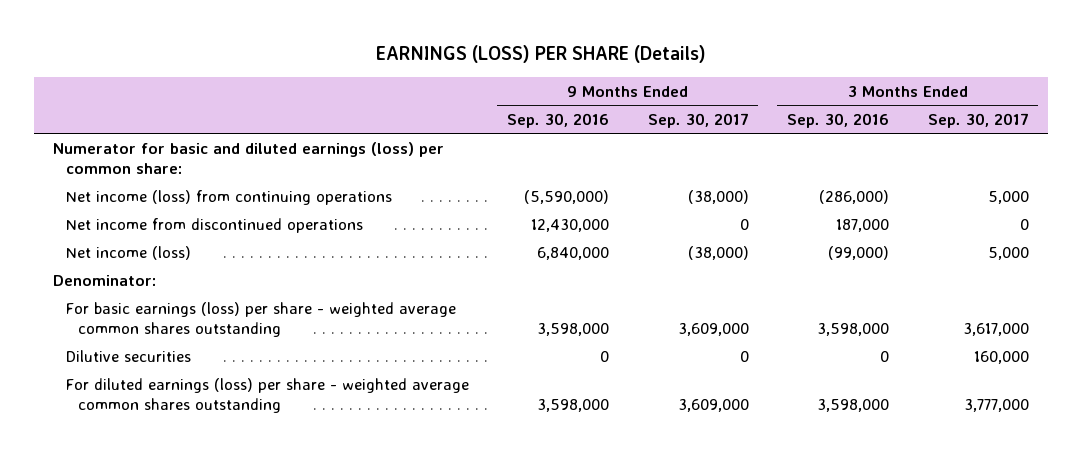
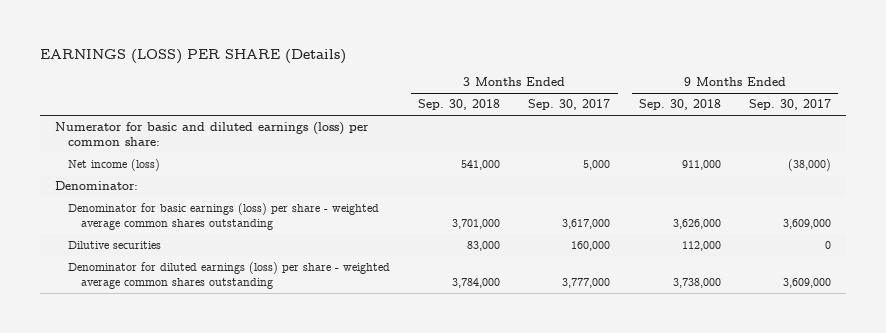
- | 9 Months Ended Sep. 30, 2016 | 9 Months Ended Sep. 30, 2017 | 3 Months Ended Sep. 30, 2016 | 3 Months Ended Sep. 30, 2017
+ | 3 Months Ended Sep. 30, 2018 | 3 Months Ended Sep. 30, 2017 | 9 Months Ended Sep. 30, 2018 | 9 Months Ended Sep. 30, 2017
- Net income (loss) from continuing operations | (5,590,000) | (38,000) | (286,000) | 5,000
- Net income from discontinued operations | 12,430,000 | 0 | 187,000 | 0
- For basic earnings (loss) per share - weighted average common shares outstanding | 3,598,000 | 3,609,000 | 3,598,000 | 3,617,000
+ Denominator for basic earnings (loss) per share - weighted average common shares outstanding | 3,701,000 | 3,617,000 | 3,626,000 | 3,609,000
- For diluted earnings (loss) per share - weighted average common shares outstanding | 3,598,000 | 3,609,000 | 3,598,000 | 3,777,000
+ Denominator for diluted earnings (loss) per share - weighted average common shares outstanding | 3,784,000 | 3,777,000 | 3,738,000 | 3,609,000

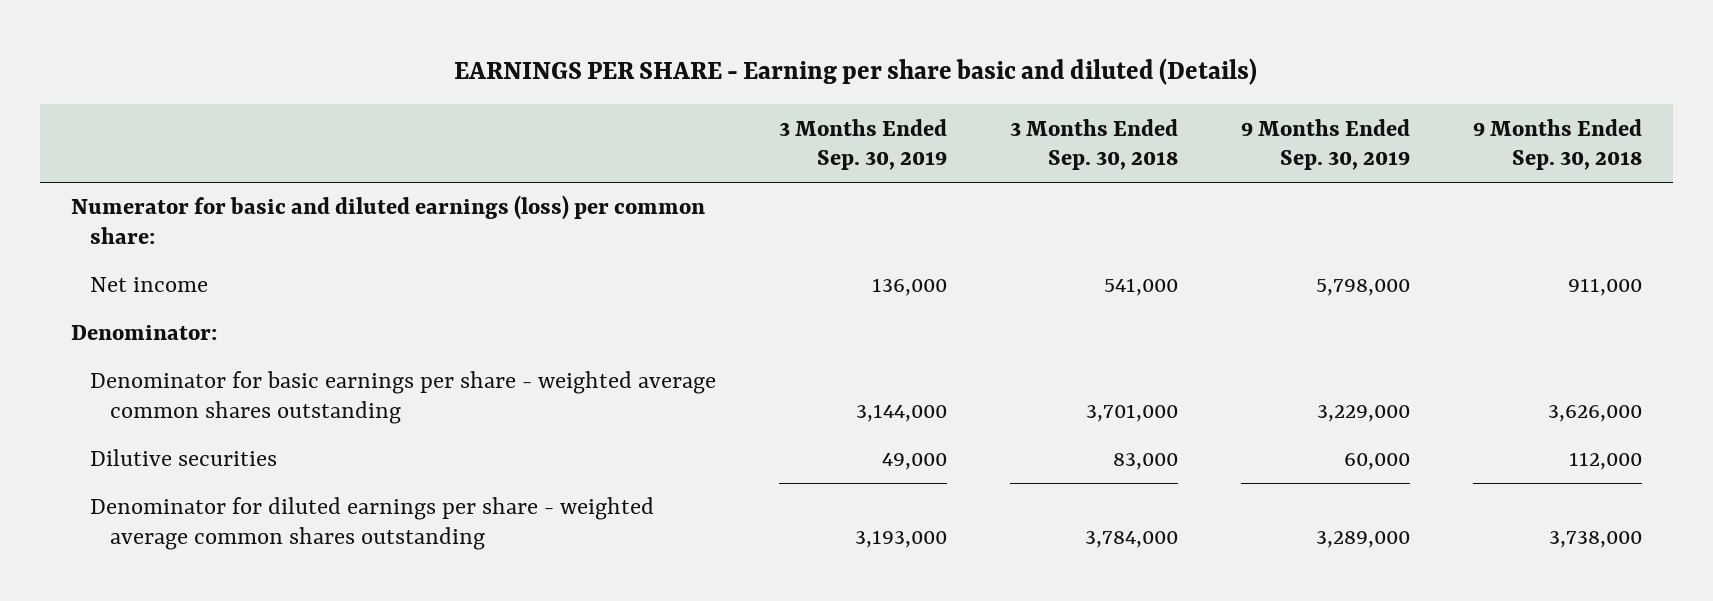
- EARNINGS (LOSS) PER SHARE (Details)
+ EARNINGS PER SHARE - Earning per share basic and diluted (Details)
- | 3 Months Ended Sep. 30, 2018 | 3 Months Ended Sep. 30, 2017 | 9 Months Ended Sep. 30, 2018 | 9 Months Ended Sep. 30, 2017
+ | 3 Months Ended Sep. 30, 2019 | 3 Months Ended Sep. 30, 2018 | 9 Months Ended Sep. 30, 2019 | 9 Months Ended Sep. 30, 2018
- Net income (loss) | 541,000 | 5,000 | 911,000 | (38,000)
+ Net income | 136,000 | 541,000 | 5,798,000 | 911,000
- Denominator for basic earnings (loss) per share - weighted average common shares outstanding | 3,701,000 | 3,617,000 | 3,626,000 | 3,609,000
+ Denominator for basic earnings per share - weighted average common shares outstanding | 3,144,000 | 3,701,000 | 3,229,000 | 3,626,000
- Denominator for diluted earnings (loss) per share - weighted average common shares outstanding | 3,784,000 | 3,777,000 | 3,738,000 | 3,609,000
+ Denominator for diluted earnings per share - weighted average common shares outstanding | 3,193,000 | 3,784,000 | 3,289,000 | 3,738,000

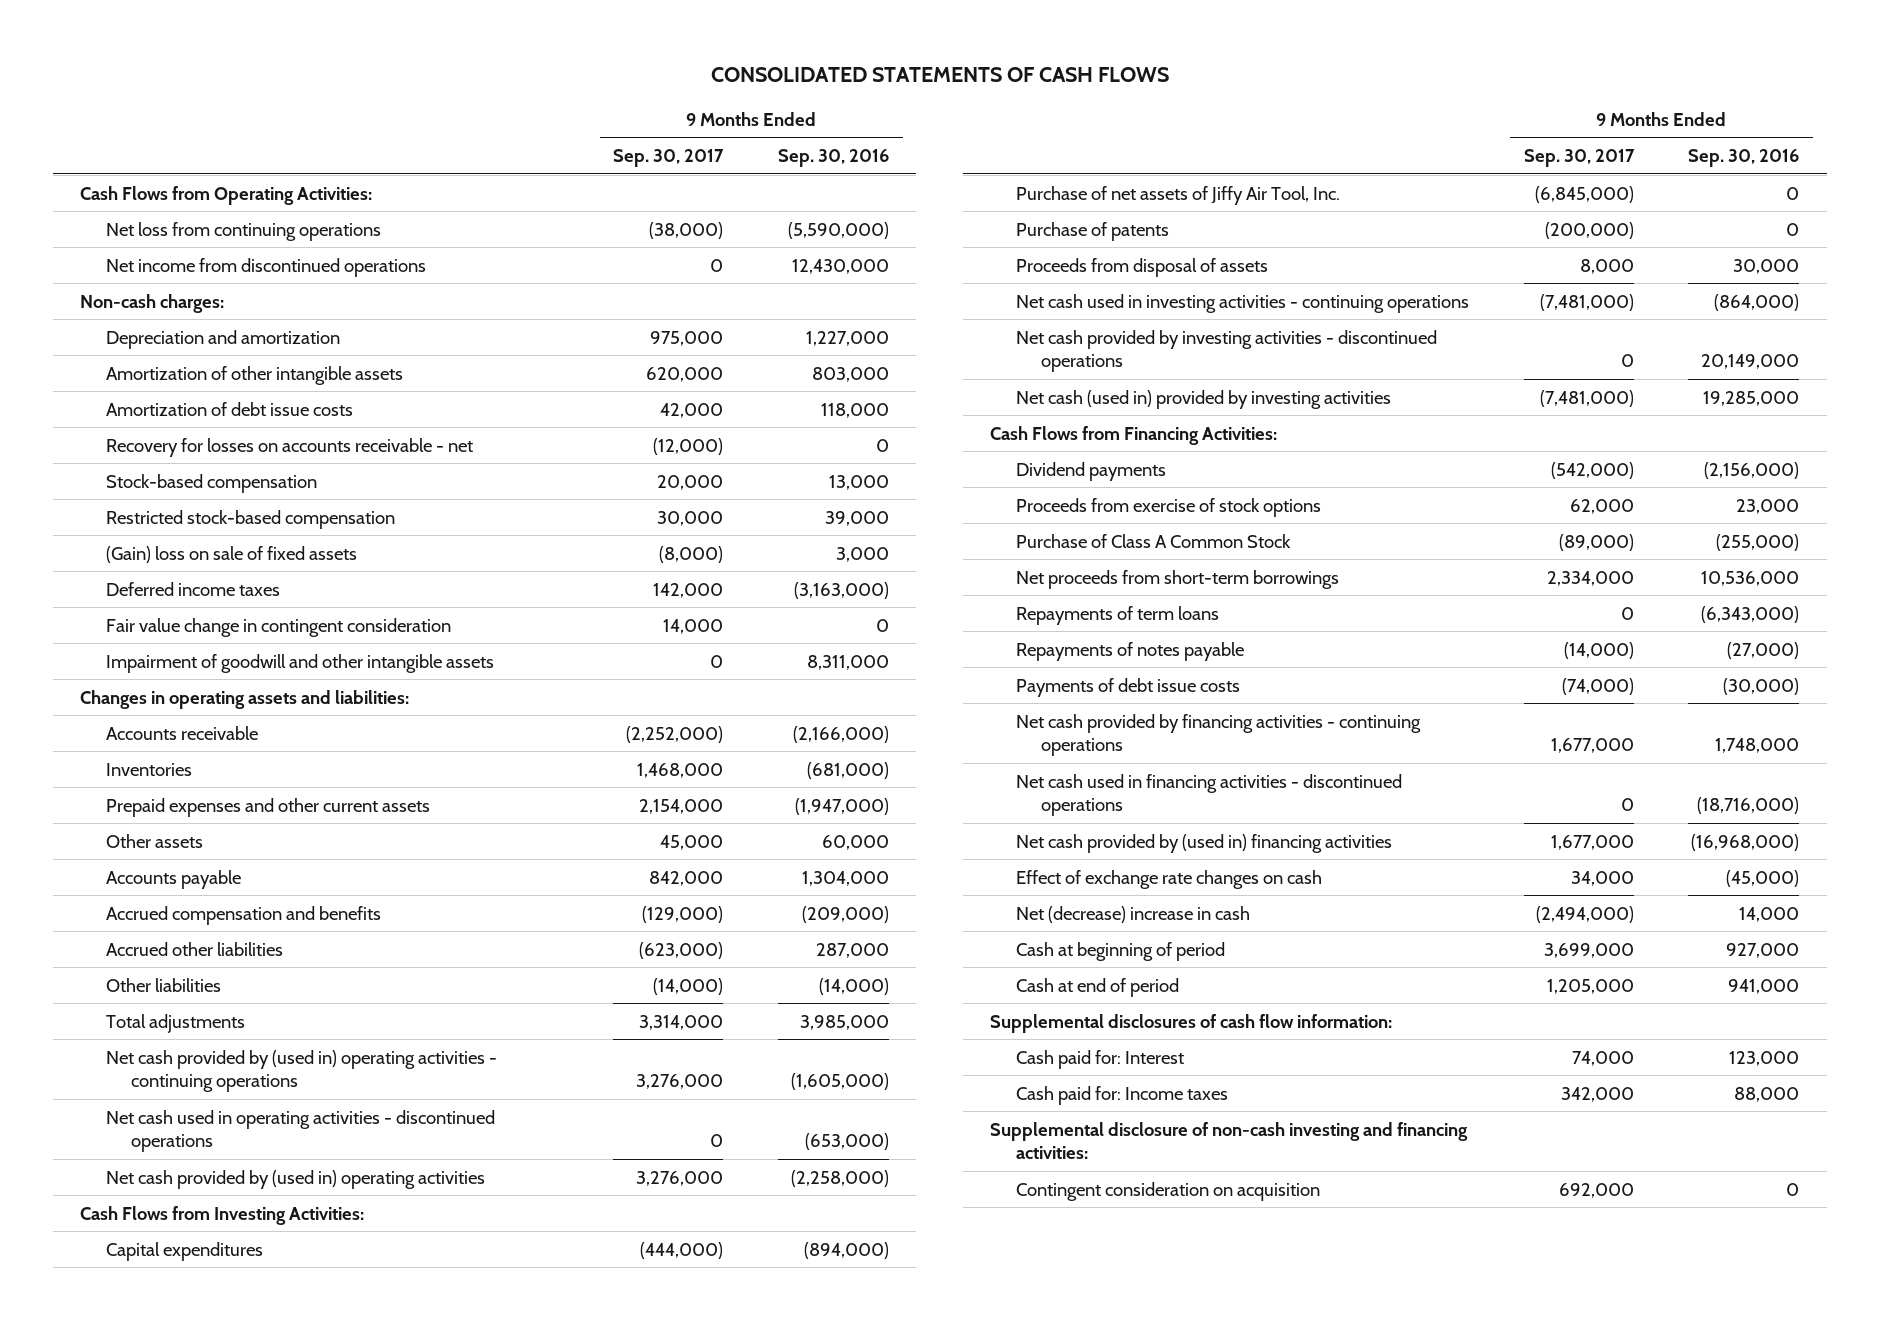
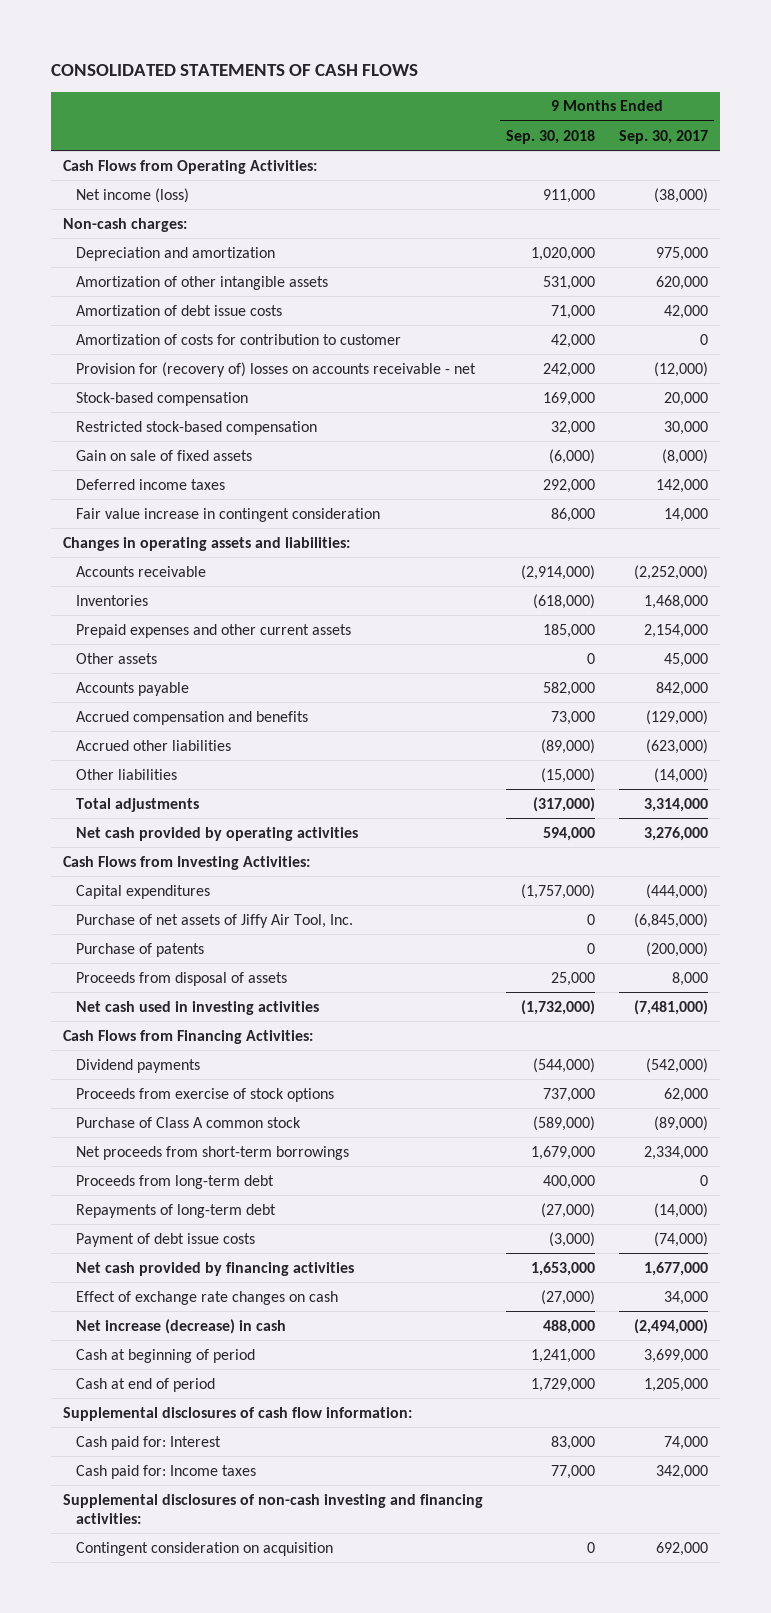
- | 9 Months Ended Sep. 30, 2017 | 9 Months Ended Sep. 30, 2016
+ | 9 Months Ended Sep. 30, 2018 | 9 Months Ended Sep. 30, 2017
- Net loss from continuing operations | (38,000) | (5,590,000)
- Net income from discontinued operations | 0 | 12,430,000
+ Net income (loss) | 911,000 | (38,000)
- Recovery for losses on accounts receivable - net | (12,000) | 0
+ Amortization of costs for contribution to customer | 42,000 | 0
+ Provision for (recovery of) losses on accounts receivable - net | 242,000 | (12,000)
- (Gain) loss on sale of fixed assets | (8,000) | 3,000
+ Gain on sale of fixed assets | (6,000) | (8,000)
- Fair value change in contingent consideration | 14,000 | 0
- Impairment of goodwill and other intangible assets | 0 | 8,311,000
+ Fair value increase in contingent consideration | 86,000 | 14,000
- Net cash provided by (used in) operating activities - continuing operations | 3,276,000 | (1,605,000)
- Net cash used in operating activities - discontinued operations | 0 | (653,000)
- Net cash provided by (used in) operating activities | 3,276,000 | (2,258,000)
+ Net cash provided by operating activities | 594,000 | 3,276,000
- Net cash used in investing activities - continuing operations | (7,481,000) | (864,000)
- Net cash provided by investing activities - discontinued operations | 0 | 20,149,000
- Net cash (used in) provided by investing activities | (7,481,000) | 19,285,000
+ Net cash used in investing activities | (1,732,000) | (7,481,000)
- Purchase of Class A Common Stock | (89,000) | (255,000)
+ Purchase of Class A common stock | (589,000) | (89,000)
- Repayments of term loans | 0 | (6,343,000)
- Repayments of notes payable | (14,000) | (27,000)
- Payments of debt issue costs | (74,000) | (30,000)
- Net cash provided by financing activities - continuing operations | 1,677,000 | 1,748,000
- Net cash used in financing activities - discontinued operations | 0 | (18,716,000)
- Net cash provided by (used in) financing activities | 1,677,000 | (16,968,000)
+ Proceeds from long-term debt | 400,000 | 0
+ Repayments of long-term debt | (27,000) | (14,000)
+ Payment of debt issue costs | (3,000) | (74,000)
+ Net cash provided by financing activities | 1,653,000 | 1,677,000
- Net (decrease) increase in cash | (2,494,000) | 14,000
+ Net increase (decrease) in cash | 488,000 | (2,494,000)
- Supplemental disclosure of non-cash investing and financing activities:
+ Supplemental disclosures of non-cash investing and financing activities:

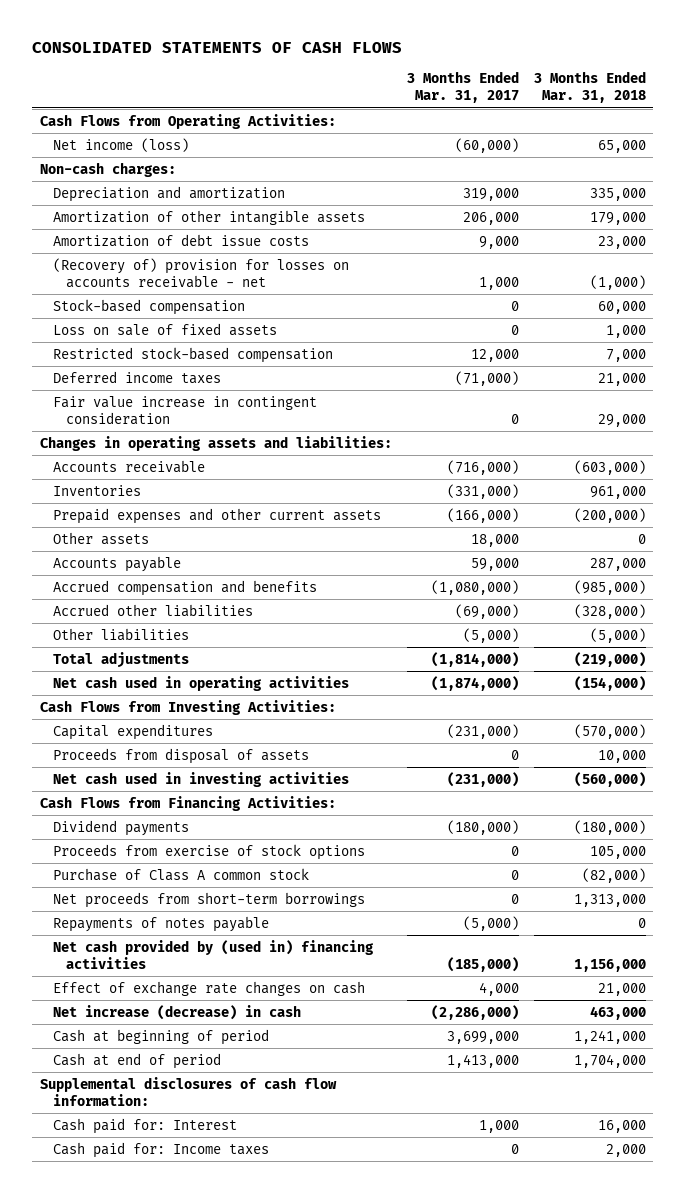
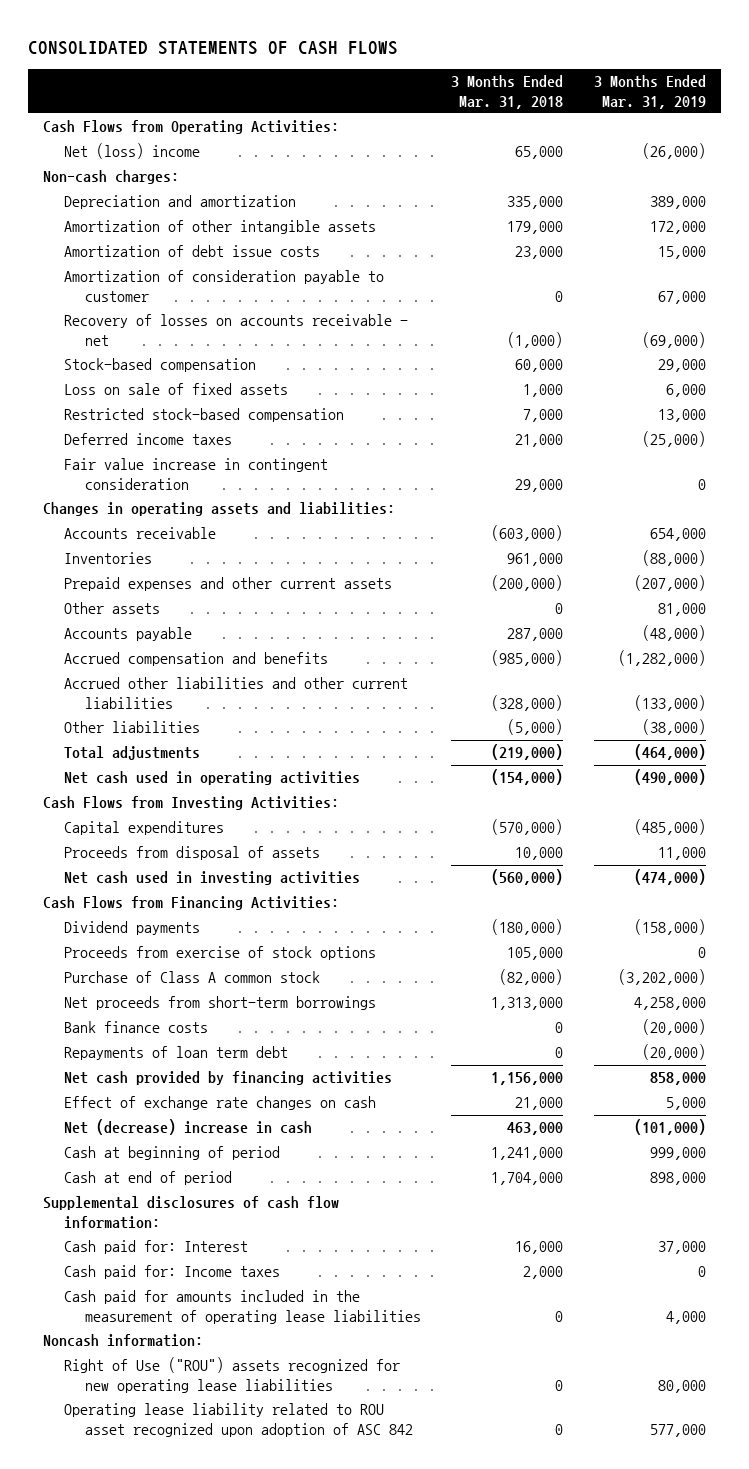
- | 3 Months Ended Mar. 31, 2017 | 3 Months Ended Mar. 31, 2018
+ | 3 Months Ended Mar. 31, 2018 | 3 Months Ended Mar. 31, 2019
- Net income (loss) | (60,000) | 65,000
+ Net (loss) income | 65,000 | (26,000)
- (Recovery of) provision for losses on accounts receivable - net | 1,000 | (1,000)
+ Amortization of consideration payable to customer | 0 | 67,000
+ Recovery of losses on accounts receivable - net | (1,000) | (69,000)
- Accrued other liabilities | (69,000) | (328,000)
+ Accrued other liabilities and other current liabilities | (328,000) | (133,000)
- Repayments of notes payable | (5,000) | 0
- Net cash provided by (used in) financing activities | (185,000) | 1,156,000
+ Bank finance costs | 0 | (20,000)
+ Repayments of loan term debt | 0 | (20,000)
+ Net cash provided by financing activities | 1,156,000 | 858,000
- Net increase (decrease) in cash | (2,286,000) | 463,000
+ Net (decrease) increase in cash | 463,000 | (101,000)
+ Cash paid for amounts included in the measurement of operating lease liabilities | 0 | 4,000
+ Noncash information:
+ Right of Use ("ROU") assets recognized for new operating lease liabilities | 0 | 80,000
+ Operating lease liability related to ROU asset recognized upon adoption of ASC 842 | 0 | 577,000

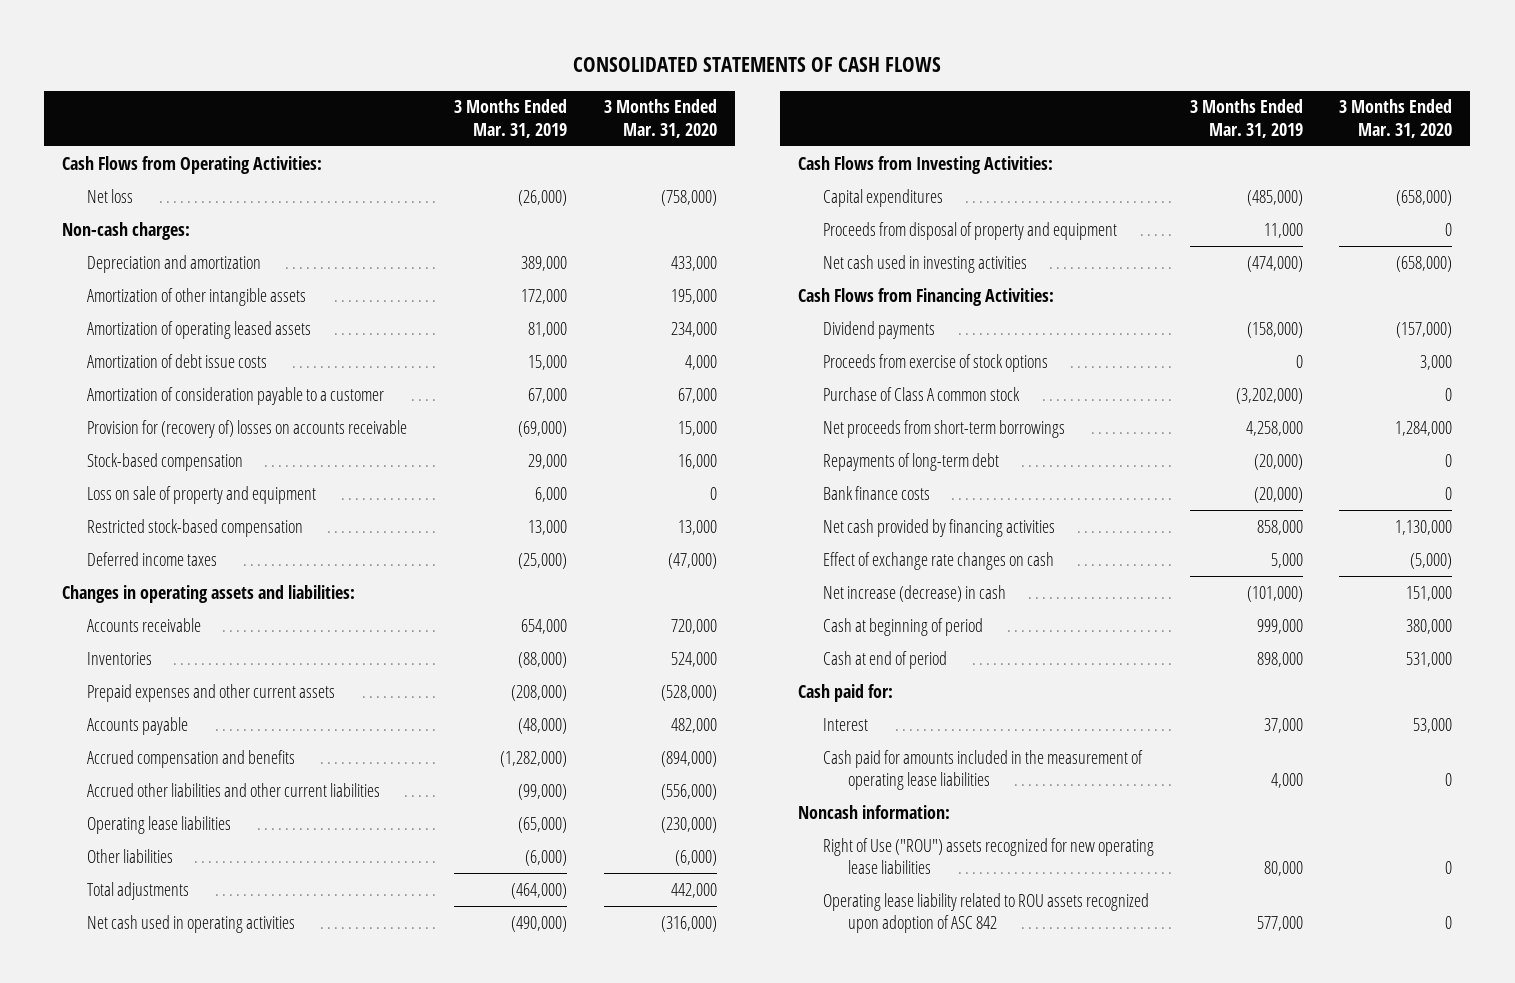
- | 3 Months Ended Mar. 31, 2018 | 3 Months Ended Mar. 31, 2019
+ | 3 Months Ended Mar. 31, 2019 | 3 Months Ended Mar. 31, 2020
- Net (loss) income | 65,000 | (26,000)
+ Net loss | (26,000) | (758,000)
+ Amortization of operating leased assets | 81,000 | 234,000
- Amortization of consideration payable to customer | 0 | 67,000
- Recovery of losses on accounts receivable - net | (1,000) | (69,000)
+ Amortization of consideration payable to a customer | 67,000 | 67,000
+ Provision for (recovery of) losses on accounts receivable | (69,000) | 15,000
- Loss on sale of fixed assets | 1,000 | 6,000
+ Loss on sale of property and equipment | 6,000 | 0
- Fair value increase in contingent consideration | 29,000 | 0
- Prepaid expenses and other current assets | (200,000) | (207,000)
- Other assets | 0 | 81,000
+ Prepaid expenses and other current assets | (208,000) | (528,000)
- Accrued other liabilities and other current liabilities | (328,000) | (133,000)
- Other liabilities | (5,000) | (38,000)
+ Accrued other liabilities and other current liabilities | (99,000) | (556,000)
+ Operating lease liabilities | (65,000) | (230,000)
+ Other liabilities | (6,000) | (6,000)
- Proceeds from disposal of assets | 10,000 | 11,000
+ Proceeds from disposal of property and equipment | 11,000 | 0
+ Repayments of long-term debt | (20,000) | 0
- Repayments of loan term debt | 0 | (20,000)
- Net (decrease) increase in cash | 463,000 | (101,000)
+ Net increase (decrease) in cash | (101,000) | 151,000
- Supplemental disclosures of cash flow information:
- Cash paid for: Interest | 16,000 | 37,000
- Cash paid for: Income taxes | 2,000 | 0
+ Cash paid for:
+ Interest | 37,000 | 53,000
- Operating lease liability related to ROU asset recognized upon adoption of ASC 842 | 0 | 577,000
+ Operating lease liability related to ROU assets recognized upon adoption of ASC 842 | 577,000 | 0

